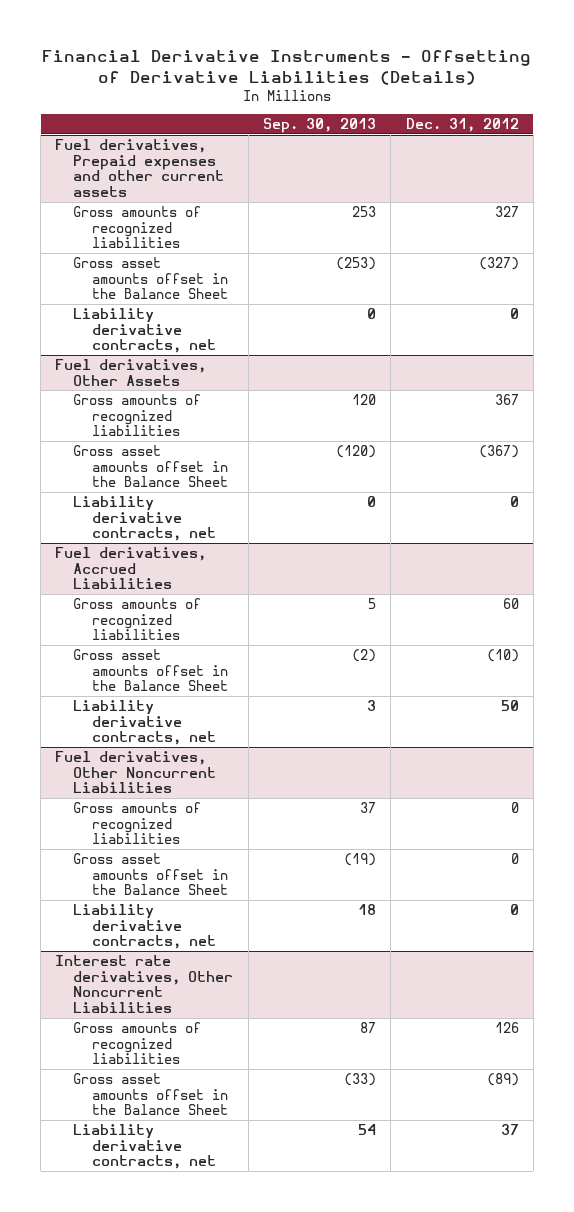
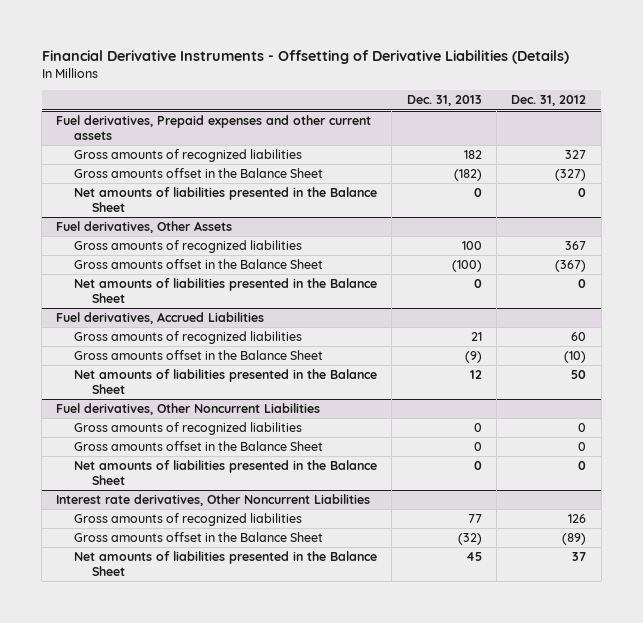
- | Sep. 30, 2013 | Dec. 31, 2012
+ | Dec. 31, 2013 | Dec. 31, 2012
@ Fuel derivatives, Prepaid expenses and other current assets
- Gross asset amounts offset in the Balance Sheet | (253) | (327)
- Liability derivative contracts, net | 0 | 0
+ Gross amounts offset in the Balance Sheet | (182) | (327)
+ Net amounts of liabilities presented in the Balance Sheet | 0 | 0
@ Fuel derivatives, Other Assets
- Gross asset amounts offset in the Balance Sheet | (120) | (367)
- Liability derivative contracts, net | 0 | 0
+ Gross amounts offset in the Balance Sheet | (100) | (367)
+ Net amounts of liabilities presented in the Balance Sheet | 0 | 0
@ Fuel derivatives, Accrued Liabilities
- Gross asset amounts offset in the Balance Sheet | (2) | (10)
- Liability derivative contracts, net | 3 | 50
+ Gross amounts offset in the Balance Sheet | (9) | (10)
+ Net amounts of liabilities presented in the Balance Sheet | 12 | 50
@ Fuel derivatives, Other Noncurrent Liabilities
- Gross asset amounts offset in the Balance Sheet | (19) | 0
- Liability derivative contracts, net | 18 | 0
+ Gross amounts offset in the Balance Sheet | 0 | 0
+ Net amounts of liabilities presented in the Balance Sheet | 0 | 0
@ Interest rate derivatives, Other Noncurrent Liabilities
- Gross asset amounts offset in the Balance Sheet | (33) | (89)
- Liability derivative contracts, net | 54 | 37
+ Gross amounts offset in the Balance Sheet | (32) | (89)
+ Net amounts of liabilities presented in the Balance Sheet | 45 | 37

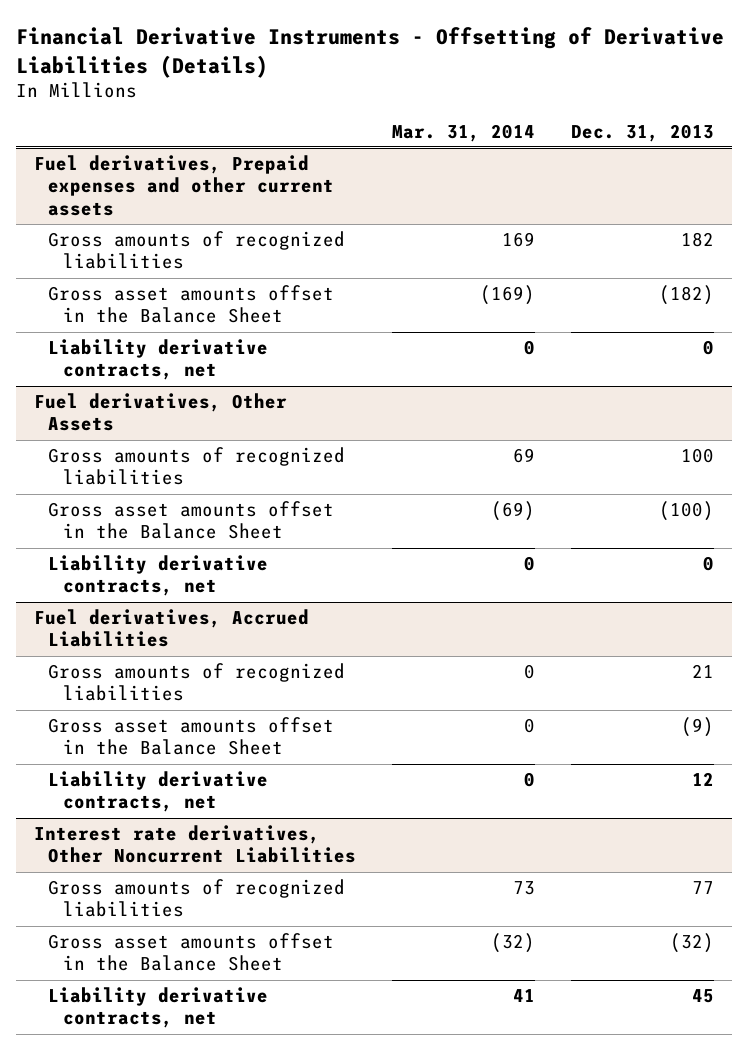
- | Dec. 31, 2013 | Dec. 31, 2012
+ | Mar. 31, 2014 | Dec. 31, 2013
@ Fuel derivatives, Prepaid expenses and other current assets
- Gross amounts offset in the Balance Sheet | (182) | (327)
- Net amounts of liabilities presented in the Balance Sheet | 0 | 0
+ Gross asset amounts offset in the Balance Sheet | (169) | (182)
+ Liability derivative contracts, net | 0 | 0
@ Fuel derivatives, Other Assets
- Gross amounts offset in the Balance Sheet | (100) | (367)
- Net amounts of liabilities presented in the Balance Sheet | 0 | 0
+ Gross asset amounts offset in the Balance Sheet | (69) | (100)
+ Liability derivative contracts, net | 0 | 0
@ Fuel derivatives, Accrued Liabilities
- Gross amounts offset in the Balance Sheet | (9) | (10)
- Net amounts of liabilities presented in the Balance Sheet | 12 | 50
- Fuel derivatives, Other Noncurrent Liabilities
- Gross amounts of recognized liabilities | 0 | 0
- Gross amounts offset in the Balance Sheet | 0 | 0
- Net amounts of liabilities presented in the Balance Sheet | 0 | 0
@ Fuel derivatives, Accrued Liabilities
+ Gross asset amounts offset in the Balance Sheet | 0 | (9)
+ Liability derivative contracts, net | 0 | 12
@ Interest rate derivatives, Other Noncurrent Liabilities
- Gross amounts offset in the Balance Sheet | (32) | (89)
- Net amounts of liabilities presented in the Balance Sheet | 45 | 37
+ Gross asset amounts offset in the Balance Sheet | (32) | (32)
+ Liability derivative contracts, net | 41 | 45

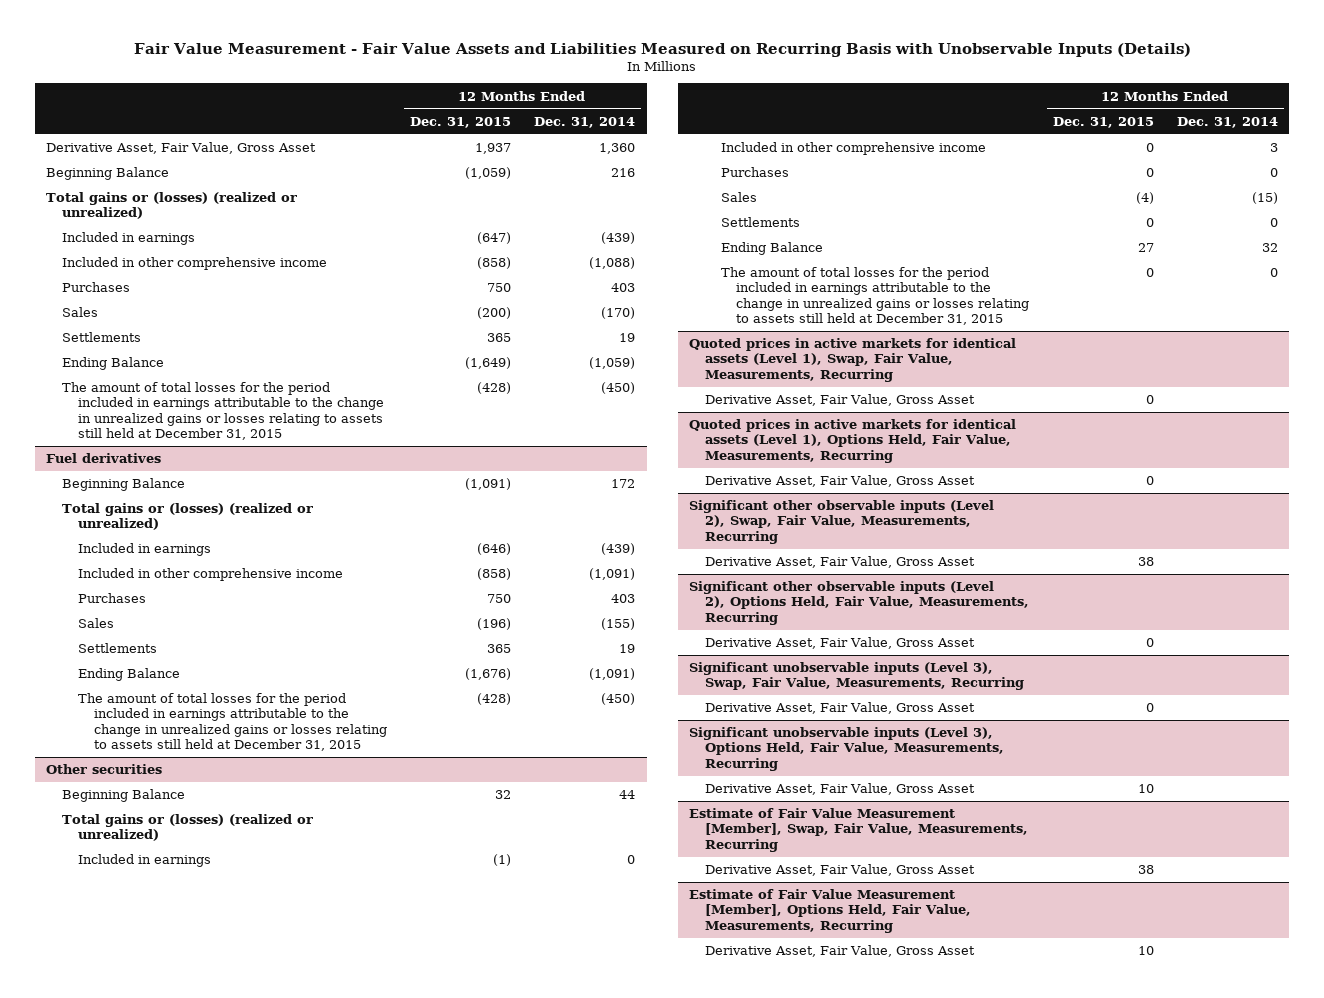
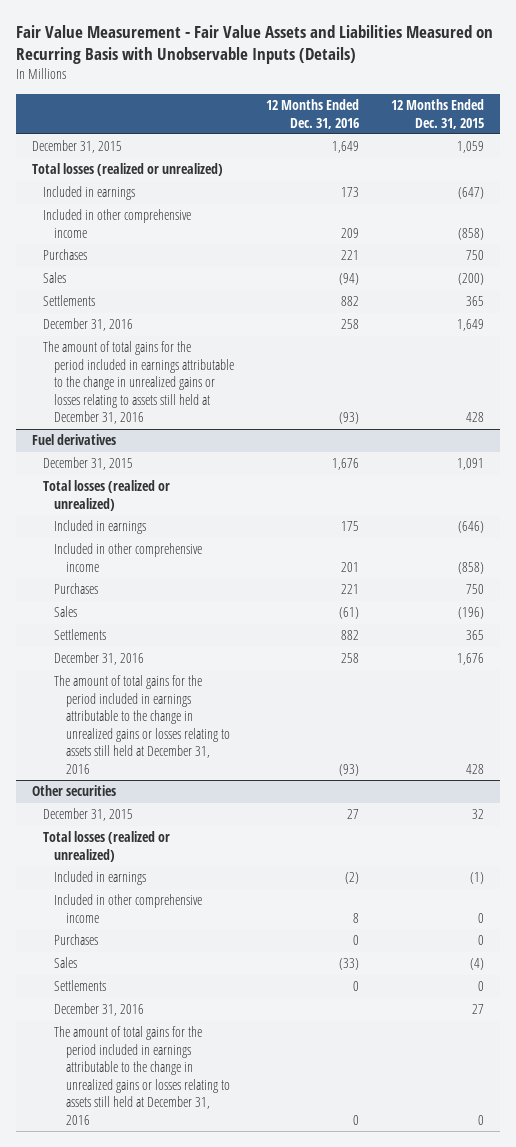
- | 12 Months Ended Dec. 31, 2015 | 12 Months Ended Dec. 31, 2014
+ | 12 Months Ended Dec. 31, 2016 | 12 Months Ended Dec. 31, 2015
- Derivative Asset, Fair Value, Gross Asset | 1,937 | 1,360
- Beginning Balance | (1,059) | 216
- Total gains or (losses) (realized or unrealized)
+ December 31, 2015 | 1,649 | 1,059
+ Total losses (realized or unrealized)
- Ending Balance | (1,649) | (1,059)
- The amount of total losses for the period included in earnings attributable to the change in unrealized gains or losses relating to assets still held at December 31, 2015 | (428) | (450)
+ December 31, 2016 | 258 | 1,649
+ The amount of total gains for the period included in earnings attributable to the change in unrealized gains or losses relating to assets still held at December 31, 2016 | (93) | 428
@ Fuel derivatives
- Beginning Balance | (1,091) | 172
- Total gains or (losses) (realized or unrealized)
+ December 31, 2015 | 1,676 | 1,091
+ Total losses (realized or unrealized)
- Ending Balance | (1,676) | (1,091)
- The amount of total losses for the period included in earnings attributable to the change in unrealized gains or losses relating to assets still held at December 31, 2015 | (428) | (450)
+ December 31, 2016 | 258 | 1,676
+ The amount of total gains for the period included in earnings attributable to the change in unrealized gains or losses relating to assets still held at December 31, 2016 | (93) | 428
@ Other securities
- Beginning Balance | 32 | 44
- Total gains or (losses) (realized or unrealized)
+ December 31, 2015 | 27 | 32
+ Total losses (realized or unrealized)
- Ending Balance | 27 | 32
- The amount of total losses for the period included in earnings attributable to the change in unrealized gains or losses relating to assets still held at December 31, 2015 | 0 | 0
- Quoted prices in active markets for identical assets (Level 1), Swap, Fair Value, Measurements, Recurring
- Derivative Asset, Fair Value, Gross Asset | 0 |
- Quoted prices in active markets for identical assets (Level 1), Options Held, Fair Value, Measurements, Recurring
- Derivative Asset, Fair Value, Gross Asset | 0 |
- Significant other observable inputs (Level 2), Swap, Fair Value, Measurements, Recurring
- Derivative Asset, Fair Value, Gross Asset | 38 |
- Significant other observable inputs (Level 2), Options Held, Fair Value, Measurements, Recurring
- Derivative Asset, Fair Value, Gross Asset | 0 |
- Significant unobservable inputs (Level 3), Swap, Fair Value, Measurements, Recurring
- Derivative Asset, Fair Value, Gross Asset | 0 |
- Significant unobservable inputs (Level 3), Options Held, Fair Value, Measurements, Recurring
- Derivative Asset, Fair Value, Gross Asset | 10 |
- Estimate of Fair Value Measurement [Member], Swap, Fair Value, Measurements, Recurring
- Derivative Asset, Fair Value, Gross Asset | 38 |
- Estimate of Fair Value Measurement [Member], Options Held, Fair Value, Measurements, Recurring
- Derivative Asset, Fair Value, Gross Asset | 10 |
@ Other securities
+ December 31, 2016 | | 27
+ The amount of total gains for the period included in earnings attributable to the change in unrealized gains or losses relating to assets still held at December 31, 2016 | 0 | 0

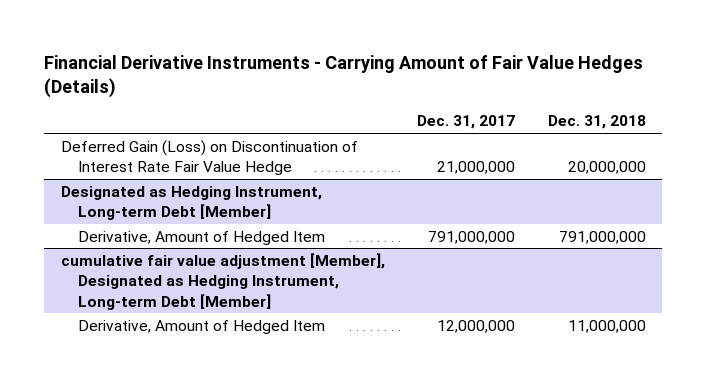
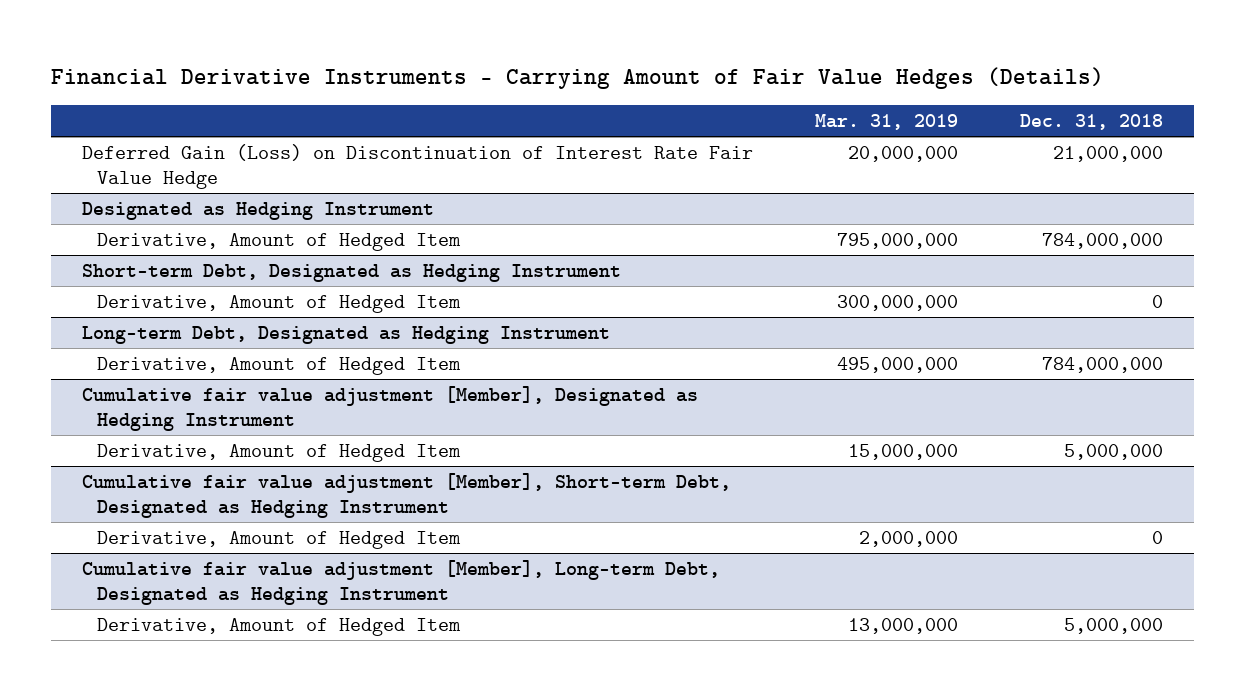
- | Dec. 31, 2017 | Dec. 31, 2018
+ | Mar. 31, 2019 | Dec. 31, 2018
- Deferred Gain (Loss) on Discontinuation of Interest Rate Fair Value Hedge | 21,000,000 | 20,000,000
- Designated as Hedging Instrument, Long-term Debt [Member]
- Derivative, Amount of Hedged Item | 791,000,000 | 791,000,000
- cumulative fair value adjustment [Member], Designated as Hedging Instrument, Long-term Debt [Member]
- Derivative, Amount of Hedged Item | 12,000,000 | 11,000,000
+ Deferred Gain (Loss) on Discontinuation of Interest Rate Fair Value Hedge | 20,000,000 | 21,000,000
+ Designated as Hedging Instrument
+ Derivative, Amount of Hedged Item | 795,000,000 | 784,000,000
+ Short-term Debt, Designated as Hedging Instrument
+ Derivative, Amount of Hedged Item | 300,000,000 | 0
+ Long-term Debt, Designated as Hedging Instrument
+ Derivative, Amount of Hedged Item | 495,000,000 | 784,000,000
+ Cumulative fair value adjustment [Member], Designated as Hedging Instrument
+ Derivative, Amount of Hedged Item | 15,000,000 | 5,000,000
+ Cumulative fair value adjustment [Member], Short-term Debt, Designated as Hedging Instrument
+ Derivative, Amount of Hedged Item | 2,000,000 | 0
+ Cumulative fair value adjustment [Member], Long-term Debt, Designated as Hedging Instrument
+ Derivative, Amount of Hedged Item | 13,000,000 | 5,000,000

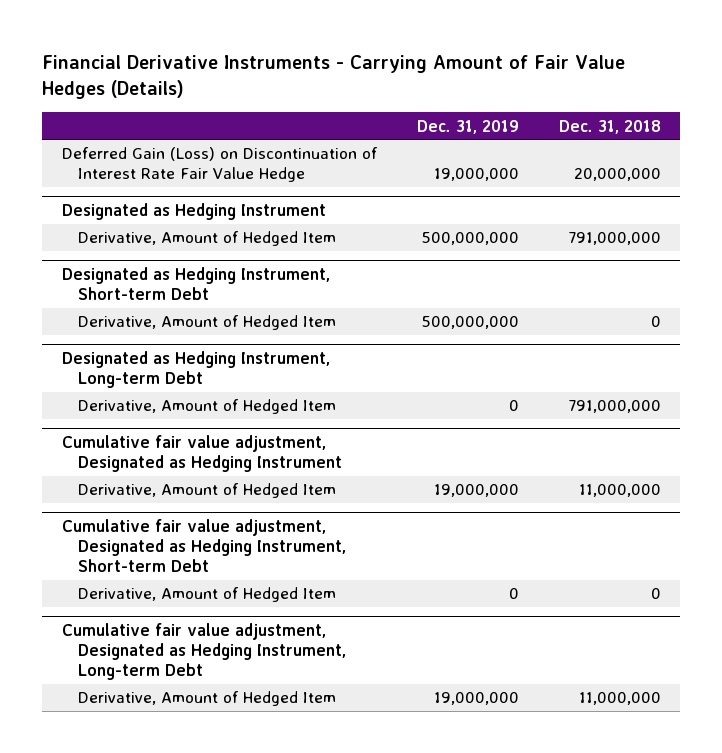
- | Mar. 31, 2019 | Dec. 31, 2018
+ | Dec. 31, 2019 | Dec. 31, 2018
- Deferred Gain (Loss) on Discontinuation of Interest Rate Fair Value Hedge | 20,000,000 | 21,000,000
+ Deferred Gain (Loss) on Discontinuation of Interest Rate Fair Value Hedge | 19,000,000 | 20,000,000
@ Designated as Hedging Instrument
- Derivative, Amount of Hedged Item | 795,000,000 | 784,000,000
- Short-term Debt, Designated as Hedging Instrument
@ Designated as Hedging Instrument
+ Derivative, Amount of Hedged Item | 500,000,000 | 791,000,000
+ Designated as Hedging Instrument, Short-term Debt
- Long-term Debt, Designated as Hedging Instrument
- Derivative, Amount of Hedged Item | 495,000,000 | 784,000,000
- Cumulative fair value adjustment [Member], Designated as Hedging Instrument
- Derivative, Amount of Hedged Item | 15,000,000 | 5,000,000
- Cumulative fair value adjustment [Member], Short-term Debt, Designated as Hedging Instrument
+ Designated as Hedging Instrument, Long-term Debt
+ Derivative, Amount of Hedged Item | 0 | 791,000,000
+ Cumulative fair value adjustment, Designated as Hedging Instrument
+ Derivative, Amount of Hedged Item | 19,000,000 | 11,000,000
+ Cumulative fair value adjustment, Designated as Hedging Instrument, Short-term Debt
- Cumulative fair value adjustment [Member], Long-term Debt, Designated as Hedging Instrument
- Derivative, Amount of Hedged Item | 13,000,000 | 5,000,000
+ Cumulative fair value adjustment, Designated as Hedging Instrument, Long-term Debt
+ Derivative, Amount of Hedged Item | 19,000,000 | 11,000,000

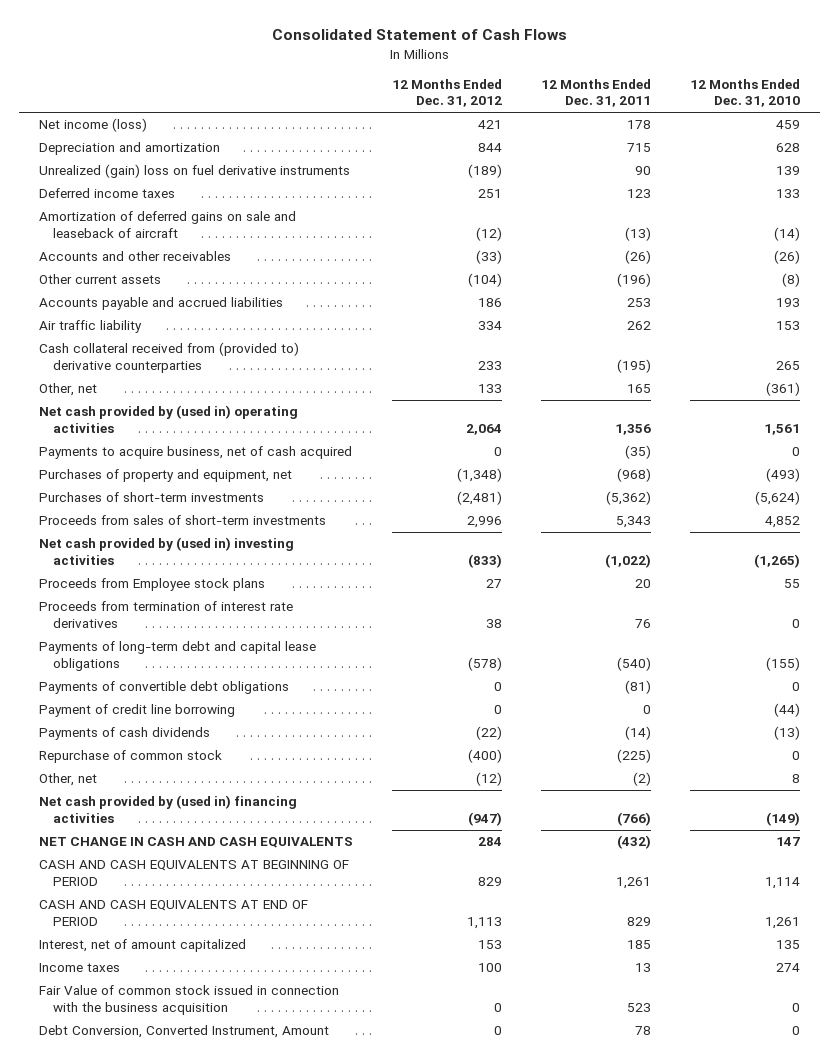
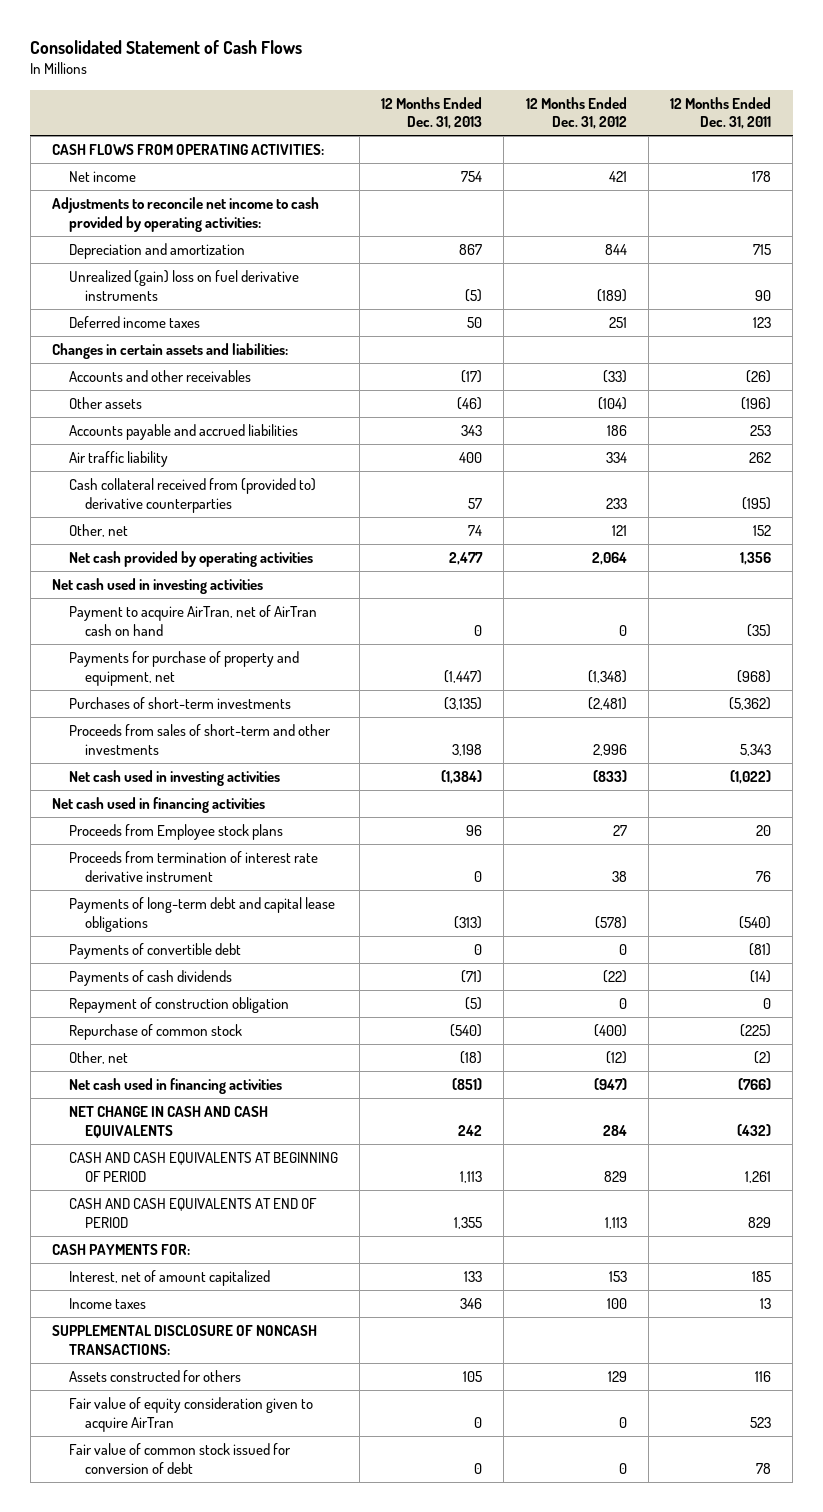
- | 12 Months Ended Dec. 31, 2012 | 12 Months Ended Dec. 31, 2011 | 12 Months Ended Dec. 31, 2010
+ | 12 Months Ended Dec. 31, 2013 | 12 Months Ended Dec. 31, 2012 | 12 Months Ended Dec. 31, 2011
- Net income (loss) | 421 | 178 | 459
+ CASH FLOWS FROM OPERATING ACTIVITIES:
+ Net income | 754 | 421 | 178
+ Adjustments to reconcile net income to cash provided by operating activities:
- Amortization of deferred gains on sale and leaseback of aircraft | (12) | (13) | (14)
+ Changes in certain assets and liabilities:
- Other current assets | (104) | (196) | (8)
+ Other assets | (46) | (104) | (196)
- Other, net | 133 | 165 | (361)
- Net cash provided by (used in) operating activities | 2,064 | 1,356 | 1,561
- Payments to acquire business, net of cash acquired | 0 | (35) | 0
- Purchases of property and equipment, net | (1,348) | (968) | (493)
+ Other, net | 74 | 121 | 152
+ Net cash provided by operating activities | 2,477 | 2,064 | 1,356
+ Net cash used in investing activities
+ Payment to acquire AirTran, net of AirTran cash on hand | 0 | 0 | (35)
+ Payments for purchase of property and equipment, net | (1,447) | (1,348) | (968)
- Proceeds from sales of short-term investments | 2,996 | 5,343 | 4,852
- Net cash provided by (used in) investing activities | (833) | (1,022) | (1,265)
+ Proceeds from sales of short-term and other investments | 3,198 | 2,996 | 5,343
+ Net cash used in investing activities | (1,384) | (833) | (1,022)
+ Net cash used in financing activities
- Proceeds from termination of interest rate derivatives | 38 | 76 | 0
+ Proceeds from termination of interest rate derivative instrument | 0 | 38 | 76
- Payments of convertible debt obligations | 0 | (81) | 0
- Payment of credit line borrowing | 0 | 0 | (44)
+ Payments of convertible debt | 0 | 0 | (81)
+ Repayment of construction obligation | (5) | 0 | 0
- Net cash provided by (used in) financing activities | (947) | (766) | (149)
+ Net cash used in financing activities | (851) | (947) | (766)
+ CASH PAYMENTS FOR:
- Fair Value of common stock issued in connection with the business acquisition | 0 | 523 | 0
- Debt Conversion, Converted Instrument, Amount | 0 | 78 | 0
+ SUPPLEMENTAL DISCLOSURE OF NONCASH TRANSACTIONS:
+ Assets constructed for others | 105 | 129 | 116
+ Fair value of equity consideration given to acquire AirTran | 0 | 0 | 523
+ Fair value of common stock issued for conversion of debt | 0 | 0 | 78

